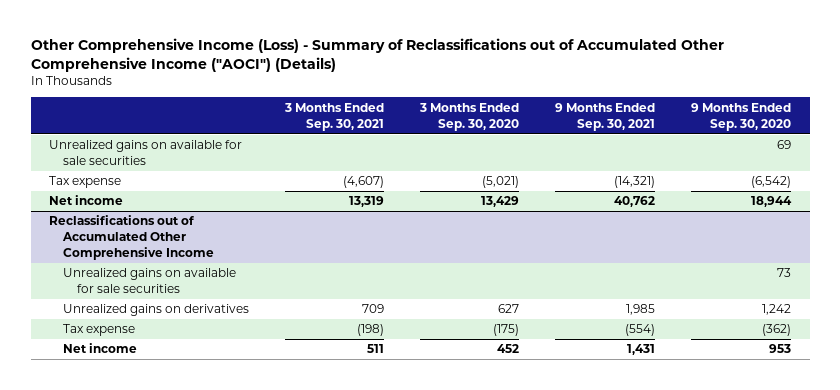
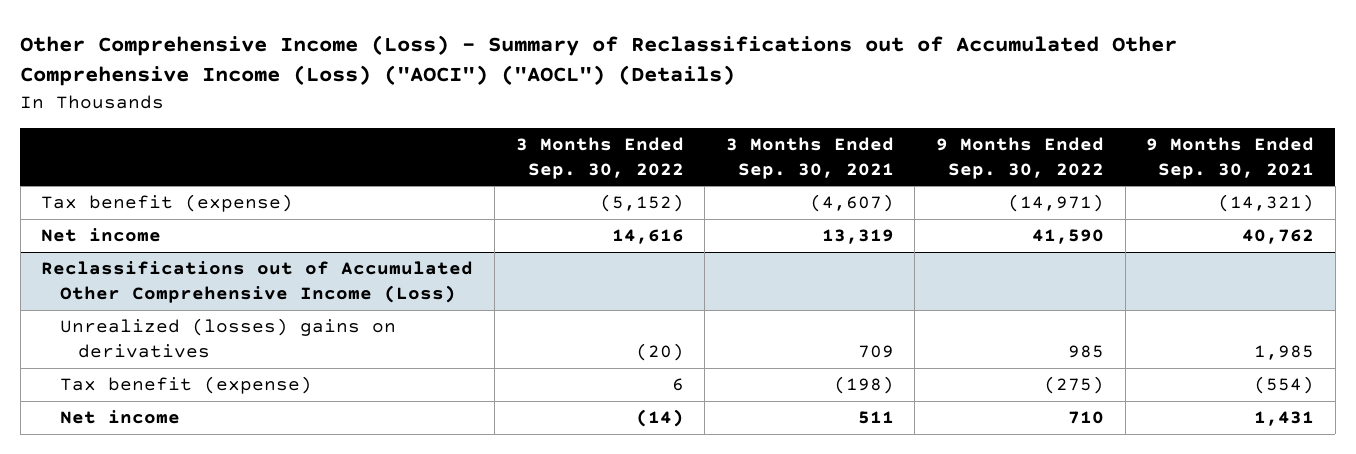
- Other Comprehensive Income (Loss) - Summary of Reclassifications out of Accumulated Other Comprehensive Income ("AOCI") (Details)
+ Other Comprehensive Income (Loss) - Summary of Reclassifications out of Accumulated Other Comprehensive Income (Loss) ("AOCI") ("AOCL") (Details)
- | 3 Months Ended Sep. 30, 2021 | 3 Months Ended Sep. 30, 2020 | 9 Months Ended Sep. 30, 2021 | 9 Months Ended Sep. 30, 2020
+ | 3 Months Ended Sep. 30, 2022 | 3 Months Ended Sep. 30, 2021 | 9 Months Ended Sep. 30, 2022 | 9 Months Ended Sep. 30, 2021
- Unrealized gains on available for sale securities | | | | 69
- Tax expense | (4,607) | (5,021) | (14,321) | (6,542)
+ Tax benefit (expense) | (5,152) | (4,607) | (14,971) | (14,321)
- Reclassifications out of Accumulated Other Comprehensive Income
- Unrealized gains on available for sale securities | | | | 73
- Unrealized gains on derivatives | 709 | 627 | 1,985 | 1,242
- Tax expense | (198) | (175) | (554) | (362)
+ Reclassifications out of Accumulated Other Comprehensive Income (Loss)
+ Unrealized (losses) gains on derivatives | (20) | 709 | 985 | 1,985
+ Tax benefit (expense) | 6 | (198) | (275) | (554)

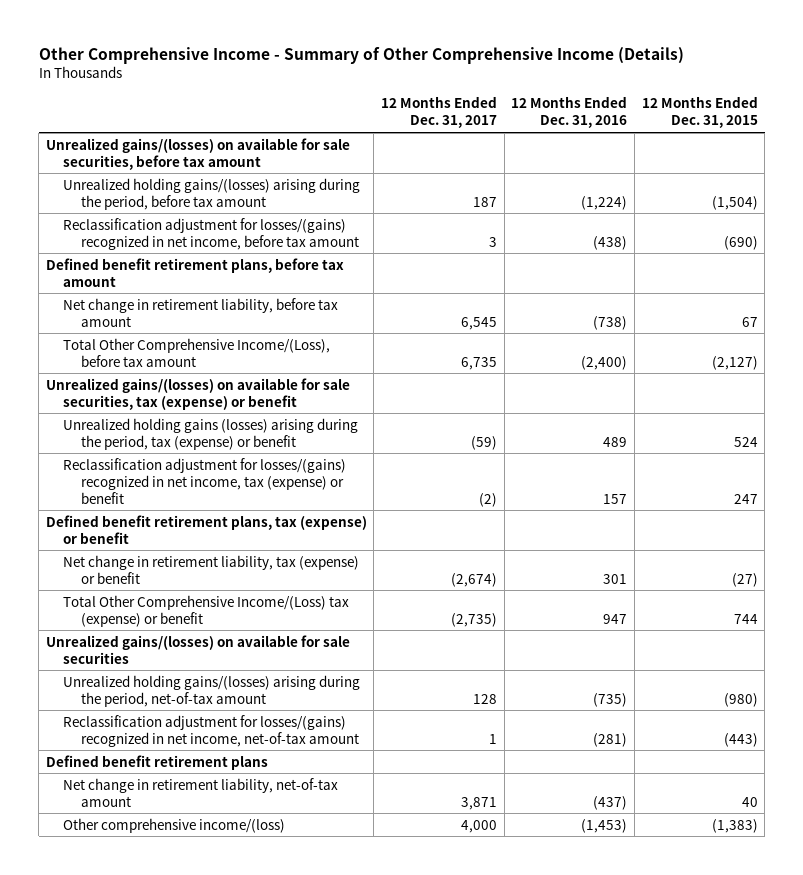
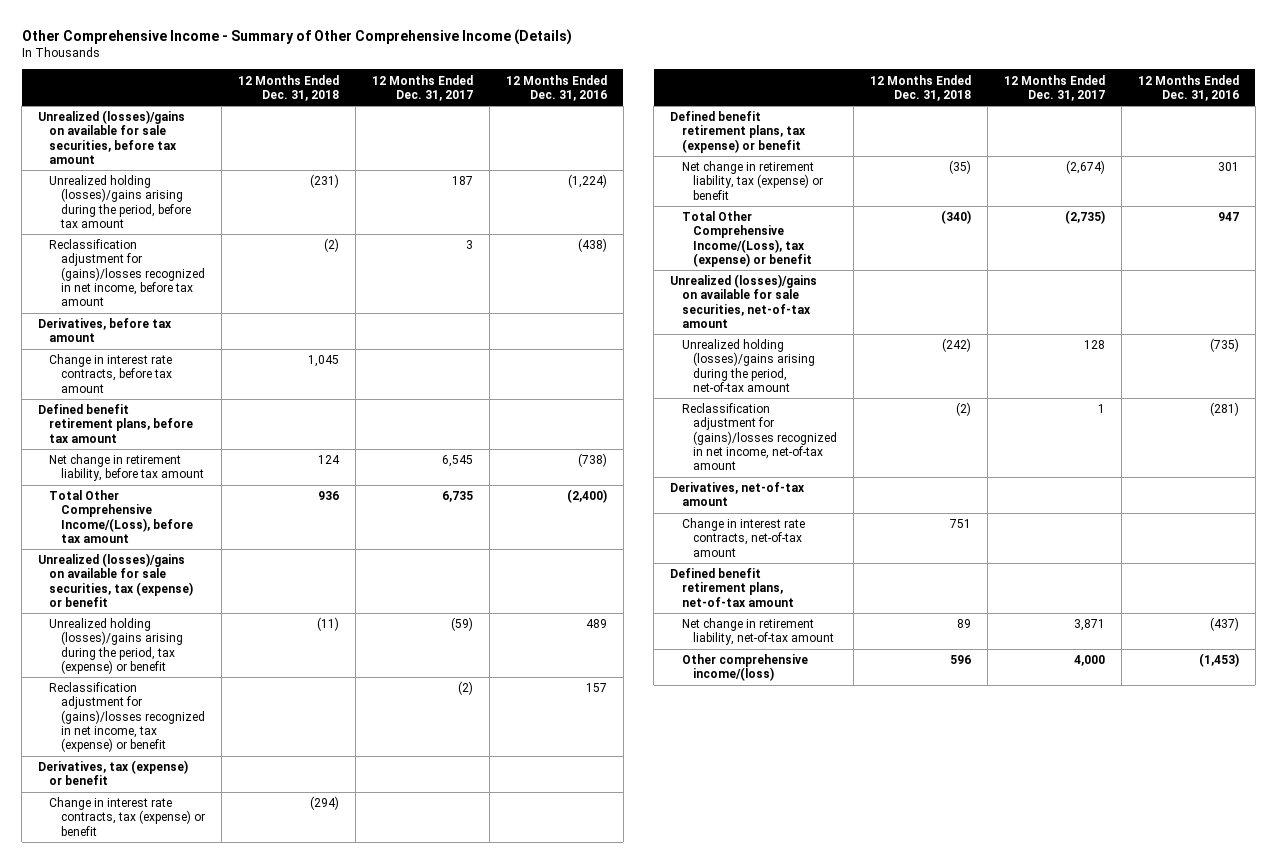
- | 12 Months Ended Dec. 31, 2017 | 12 Months Ended Dec. 31, 2016 | 12 Months Ended Dec. 31, 2015
+ | 12 Months Ended Dec. 31, 2018 | 12 Months Ended Dec. 31, 2017 | 12 Months Ended Dec. 31, 2016
- Unrealized gains/(losses) on available for sale securities, before tax amount
- Unrealized holding gains/(losses) arising during the period, before tax amount | 187 | (1,224) | (1,504)
- Reclassification adjustment for losses/(gains) recognized in net income, before tax amount | 3 | (438) | (690)
+ Unrealized (losses)/gains on available for sale securities, before tax amount
+ Unrealized holding (losses)/gains arising during the period, before tax amount | (231) | 187 | (1,224)
+ Reclassification adjustment for (gains)/losses recognized in net income, before tax amount | (2) | 3 | (438)
+ Derivatives, before tax amount
+ Change in interest rate contracts, before tax amount | 1,045 | |
- Unrealized gains/(losses) on available for sale securities, tax (expense) or benefit
- Unrealized holding gains (losses) arising during the period, tax (expense) or benefit | (59) | 489 | 524
- Reclassification adjustment for losses/(gains) recognized in net income, tax (expense) or benefit | (2) | 157 | 247
+ Unrealized (losses)/gains on available for sale securities, tax (expense) or benefit
+ Unrealized holding (losses)/gains arising during the period, tax (expense) or benefit | (11) | (59) | 489
+ Reclassification adjustment for (gains)/losses recognized in net income, tax (expense) or benefit | | (2) | 157
+ Derivatives, tax (expense) or benefit
+ Change in interest rate contracts, tax (expense) or benefit | (294) | |
- Total Other Comprehensive Income/(Loss) tax (expense) or benefit | (2,735) | 947 | 744
- Unrealized gains/(losses) on available for sale securities
- Unrealized holding gains/(losses) arising during the period, net-of-tax amount | 128 | (735) | (980)
- Reclassification adjustment for losses/(gains) recognized in net income, net-of-tax amount | 1 | (281) | (443)
- Defined benefit retirement plans
+ Total Other Comprehensive Income/(Loss), tax (expense) or benefit | (340) | (2,735) | 947
+ Unrealized (losses)/gains on available for sale securities, net-of-tax amount
+ Unrealized holding (losses)/gains arising during the period, net-of-tax amount | (242) | 128 | (735)
+ Reclassification adjustment for (gains)/losses recognized in net income, net-of-tax amount | (2) | 1 | (281)
+ Derivatives, net-of-tax amount
+ Change in interest rate contracts, net-of-tax amount | 751 | |
+ Defined benefit retirement plans, net-of-tax amount

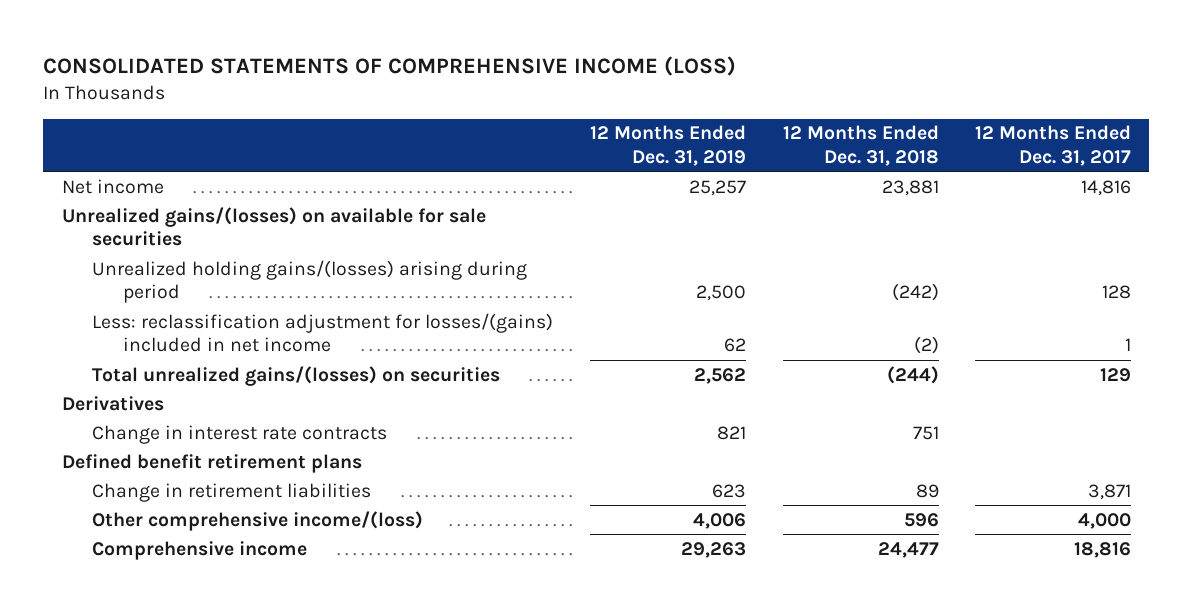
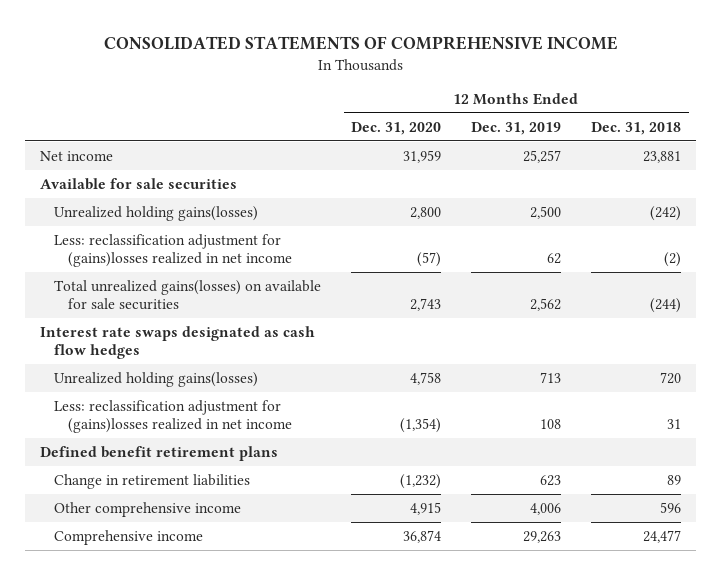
- CONSOLIDATED STATEMENTS OF COMPREHENSIVE INCOME (LOSS)
+ CONSOLIDATED STATEMENTS OF COMPREHENSIVE INCOME
- | 12 Months Ended Dec. 31, 2019 | 12 Months Ended Dec. 31, 2018 | 12 Months Ended Dec. 31, 2017
+ | 12 Months Ended Dec. 31, 2020 | 12 Months Ended Dec. 31, 2019 | 12 Months Ended Dec. 31, 2018
- Unrealized gains/(losses) on available for sale securities
- Unrealized holding gains/(losses) arising during period | 2,500 | (242) | 128
- Less: reclassification adjustment for losses/(gains) included in net income | 62 | (2) | 1
- Total unrealized gains/(losses) on securities | 2,562 | (244) | 129
- Derivatives
- Change in interest rate contracts | 821 | 751 |
+ Available for sale securities
+ Unrealized holding gains(losses) | 2,800 | 2,500 | (242)
+ Less: reclassification adjustment for (gains)losses realized in net income | (57) | 62 | (2)
+ Total unrealized gains(losses) on available for sale securities | 2,743 | 2,562 | (244)
+ Interest rate swaps designated as cash flow hedges
+ Unrealized holding gains(losses) | 4,758 | 713 | 720
+ Less: reclassification adjustment for (gains)losses realized in net income | (1,354) | 108 | 31
- Other comprehensive income/(loss) | 4,006 | 596 | 4,000
+ Other comprehensive income | 4,915 | 4,006 | 596

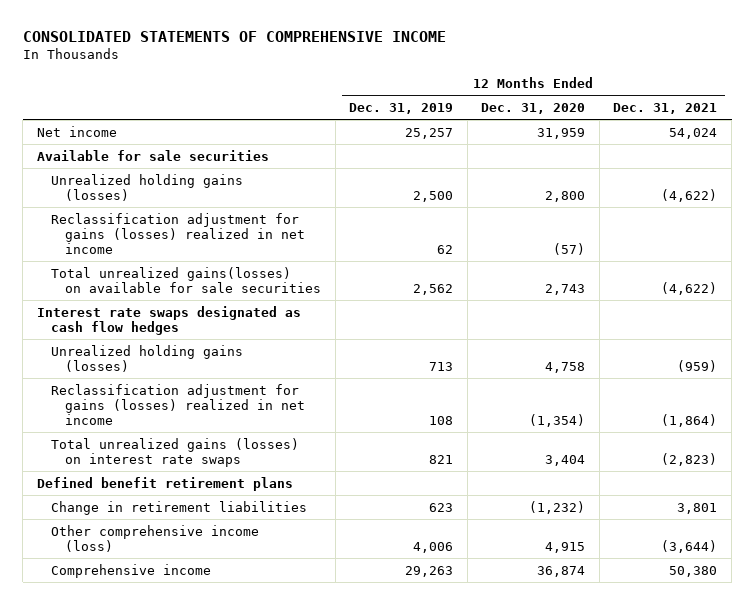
- | 12 Months Ended Dec. 31, 2020 | 12 Months Ended Dec. 31, 2019 | 12 Months Ended Dec. 31, 2018
+ | 12 Months Ended Dec. 31, 2019 | 12 Months Ended Dec. 31, 2020 | 12 Months Ended Dec. 31, 2021
- Unrealized holding gains(losses) | 2,800 | 2,500 | (242)
- Less: reclassification adjustment for (gains)losses realized in net income | (57) | 62 | (2)
+ Unrealized holding gains (losses) | 2,500 | 2,800 | (4,622)
+ Reclassification adjustment for gains (losses) realized in net income | 62 | (57) |
- Unrealized holding gains(losses) | 4,758 | 713 | 720
- Less: reclassification adjustment for (gains)losses realized in net income | (1,354) | 108 | 31
+ Unrealized holding gains (losses) | 713 | 4,758 | (959)
+ Reclassification adjustment for gains (losses) realized in net income | 108 | (1,354) | (1,864)
+ Total unrealized gains (losses) on interest rate swaps | 821 | 3,404 | (2,823)
- Other comprehensive income | 4,915 | 4,006 | 596
+ Other comprehensive income (loss) | 4,006 | 4,915 | (3,644)

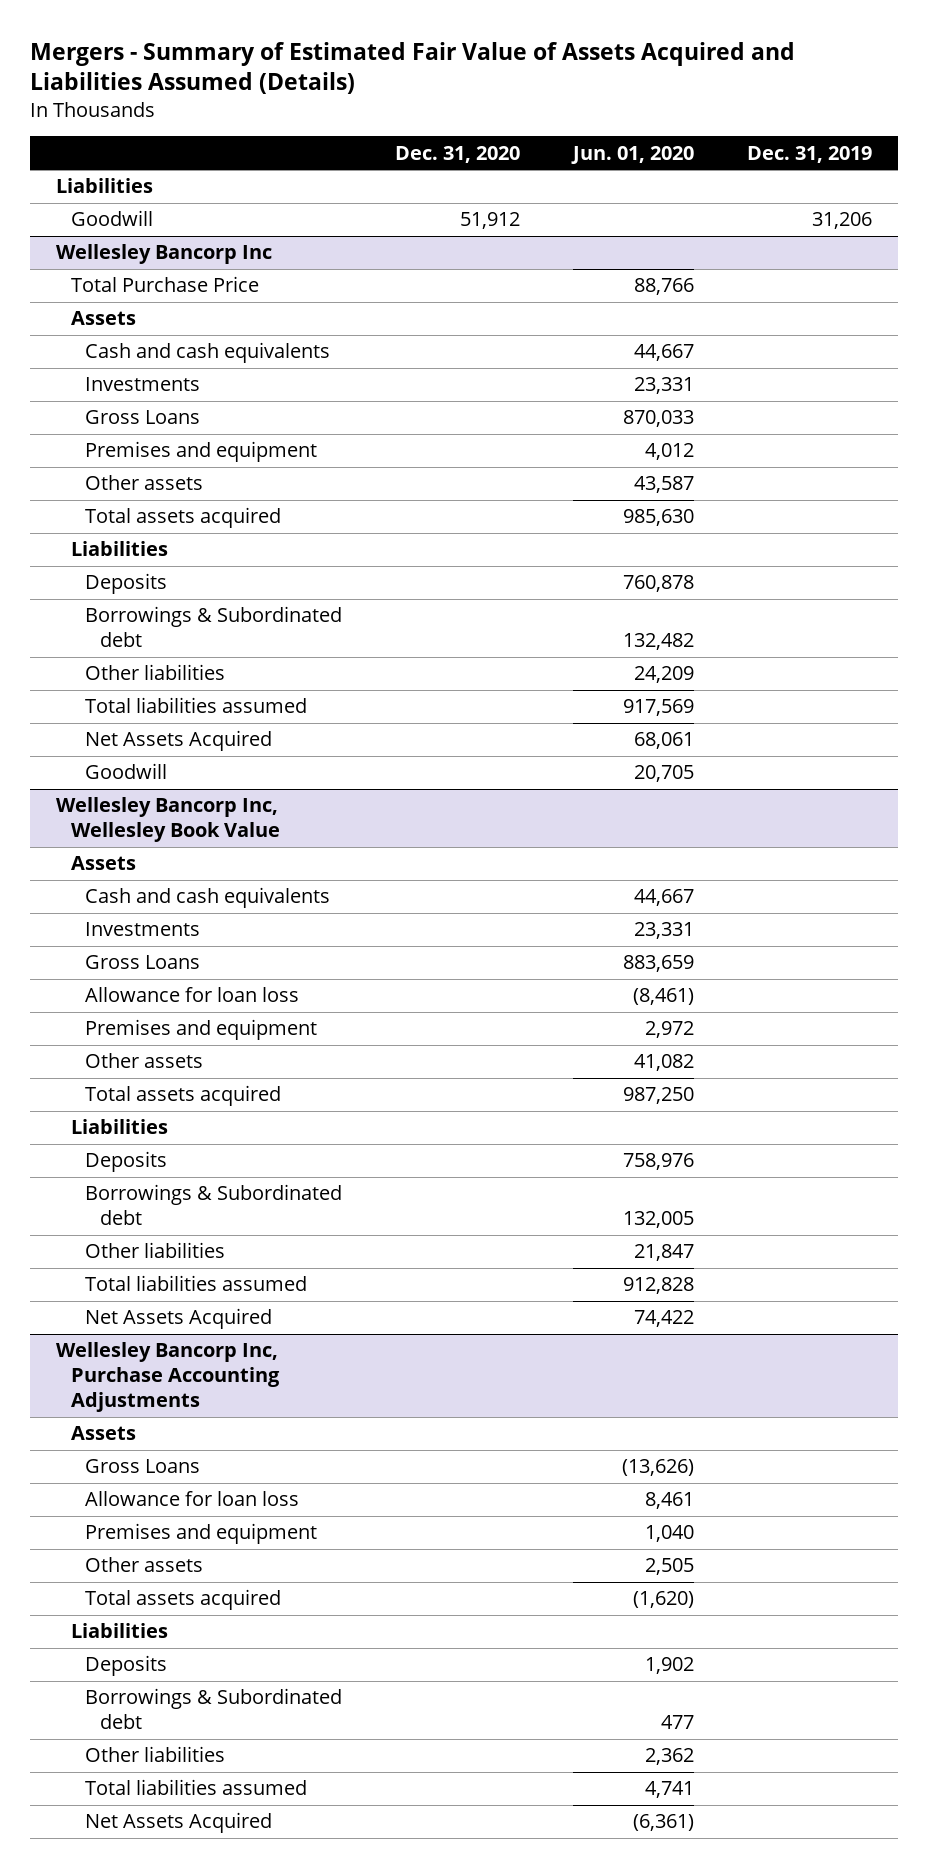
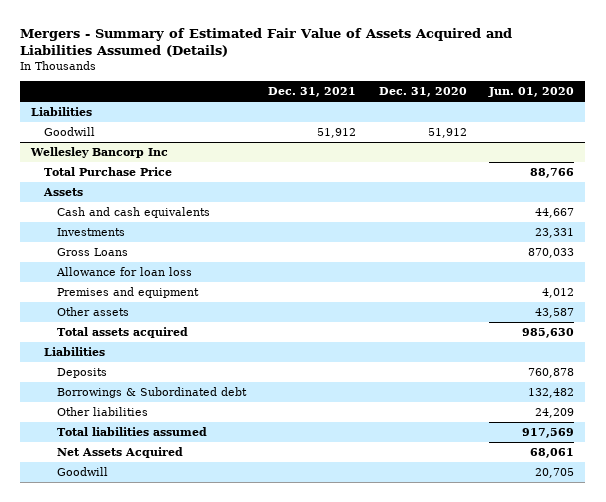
- | Dec. 31, 2020 | Jun. 01, 2020 | Dec. 31, 2019
+ | Dec. 31, 2021 | Dec. 31, 2020 | Jun. 01, 2020
@ Wellesley Bancorp Inc
+ Allowance for loan loss
- Wellesley Bancorp Inc, Wellesley Book Value
- Assets
- Cash and cash equivalents | | 44,667 |
- Investments | | 23,331 |
- Gross Loans | | 883,659 |
- Allowance for loan loss | | (8,461) |
- Premises and equipment | | 2,972 |
- Other assets | | 41,082 |
- Total assets acquired | | 987,250 |
- Liabilities
- Deposits | | 758,976 |
- Borrowings & Subordinated debt | | 132,005 |
- Other liabilities | | 21,847 |
- Total liabilities assumed | | 912,828 |
- Net Assets Acquired | | 74,422 |
- Wellesley Bancorp Inc, Purchase Accounting Adjustments
- Assets
- Gross Loans | | (13,626) |
- Allowance for loan loss | | 8,461 |
- Premises and equipment | | 1,040 |
- Other assets | | 2,505 |
- Total assets acquired | | (1,620) |
- Liabilities
- Deposits | | 1,902 |
- Borrowings & Subordinated debt | | 477 |
- Other liabilities | | 2,362 |
- Total liabilities assumed | | 4,741 |
- Net Assets Acquired | | (6,361) |

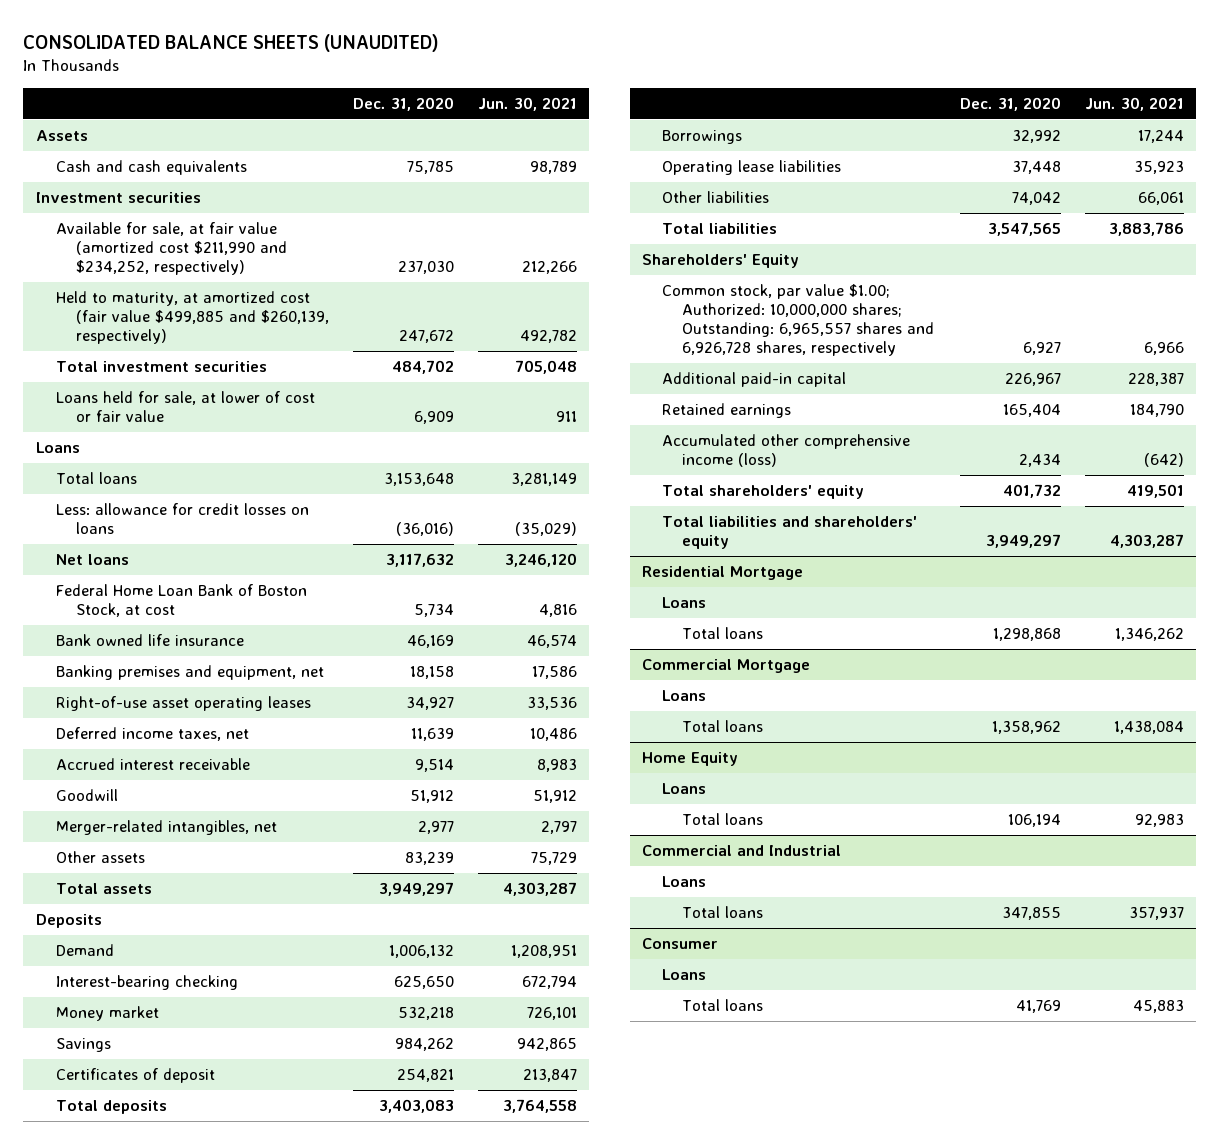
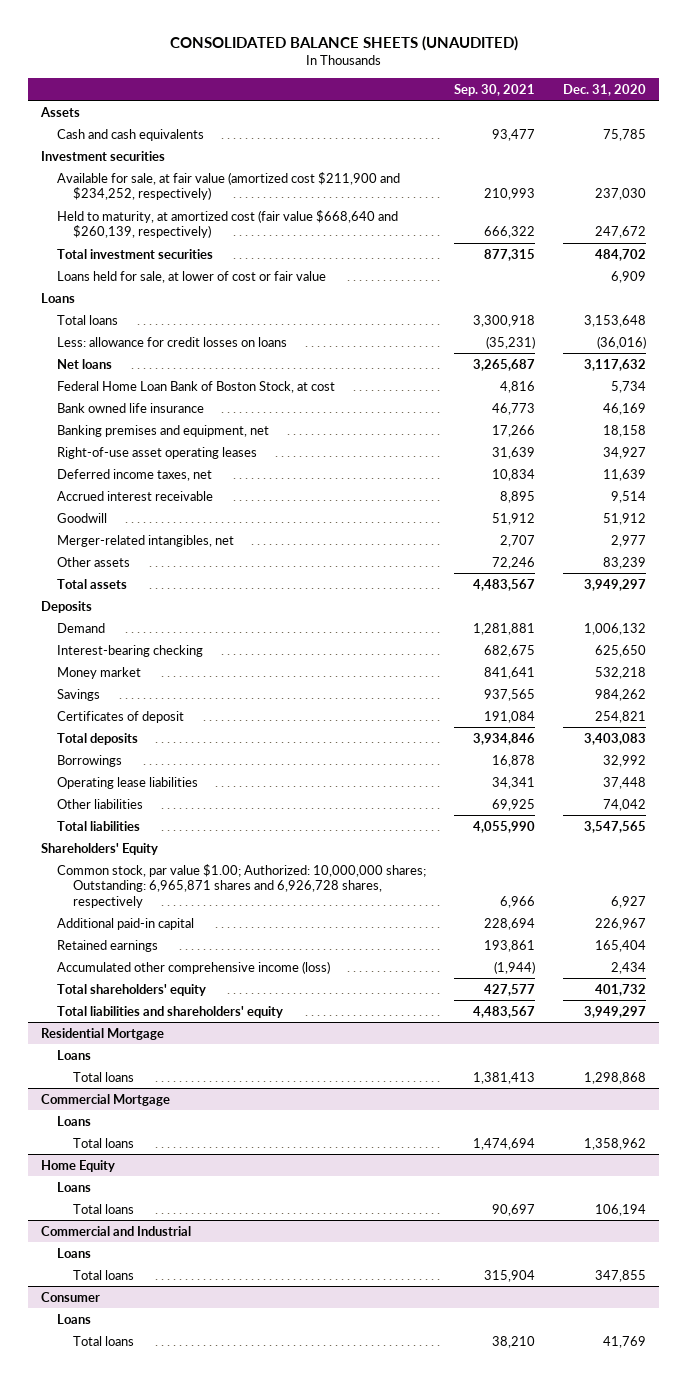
- | Dec. 31, 2020 | Jun. 30, 2021
+ | Sep. 30, 2021 | Dec. 31, 2020
- Available for sale, at fair value (amortized cost $211,990 and $234,252, respectively) | 237,030 | 212,266
- Held to maturity, at amortized cost (fair value $499,885 and $260,139, respectively) | 247,672 | 492,782
+ Available for sale, at fair value (amortized cost $211,900 and $234,252, respectively) | 210,993 | 237,030
+ Held to maturity, at amortized cost (fair value $668,640 and $260,139, respectively) | 666,322 | 247,672
- Common stock, par value $1.00; Authorized: 10,000,000 shares; Outstanding: 6,965,557 shares and 6,926,728 shares, respectively | 6,927 | 6,966
+ Common stock, par value $1.00; Authorized: 10,000,000 shares; Outstanding: 6,965,871 shares and 6,926,728 shares, respectively | 6,966 | 6,927

